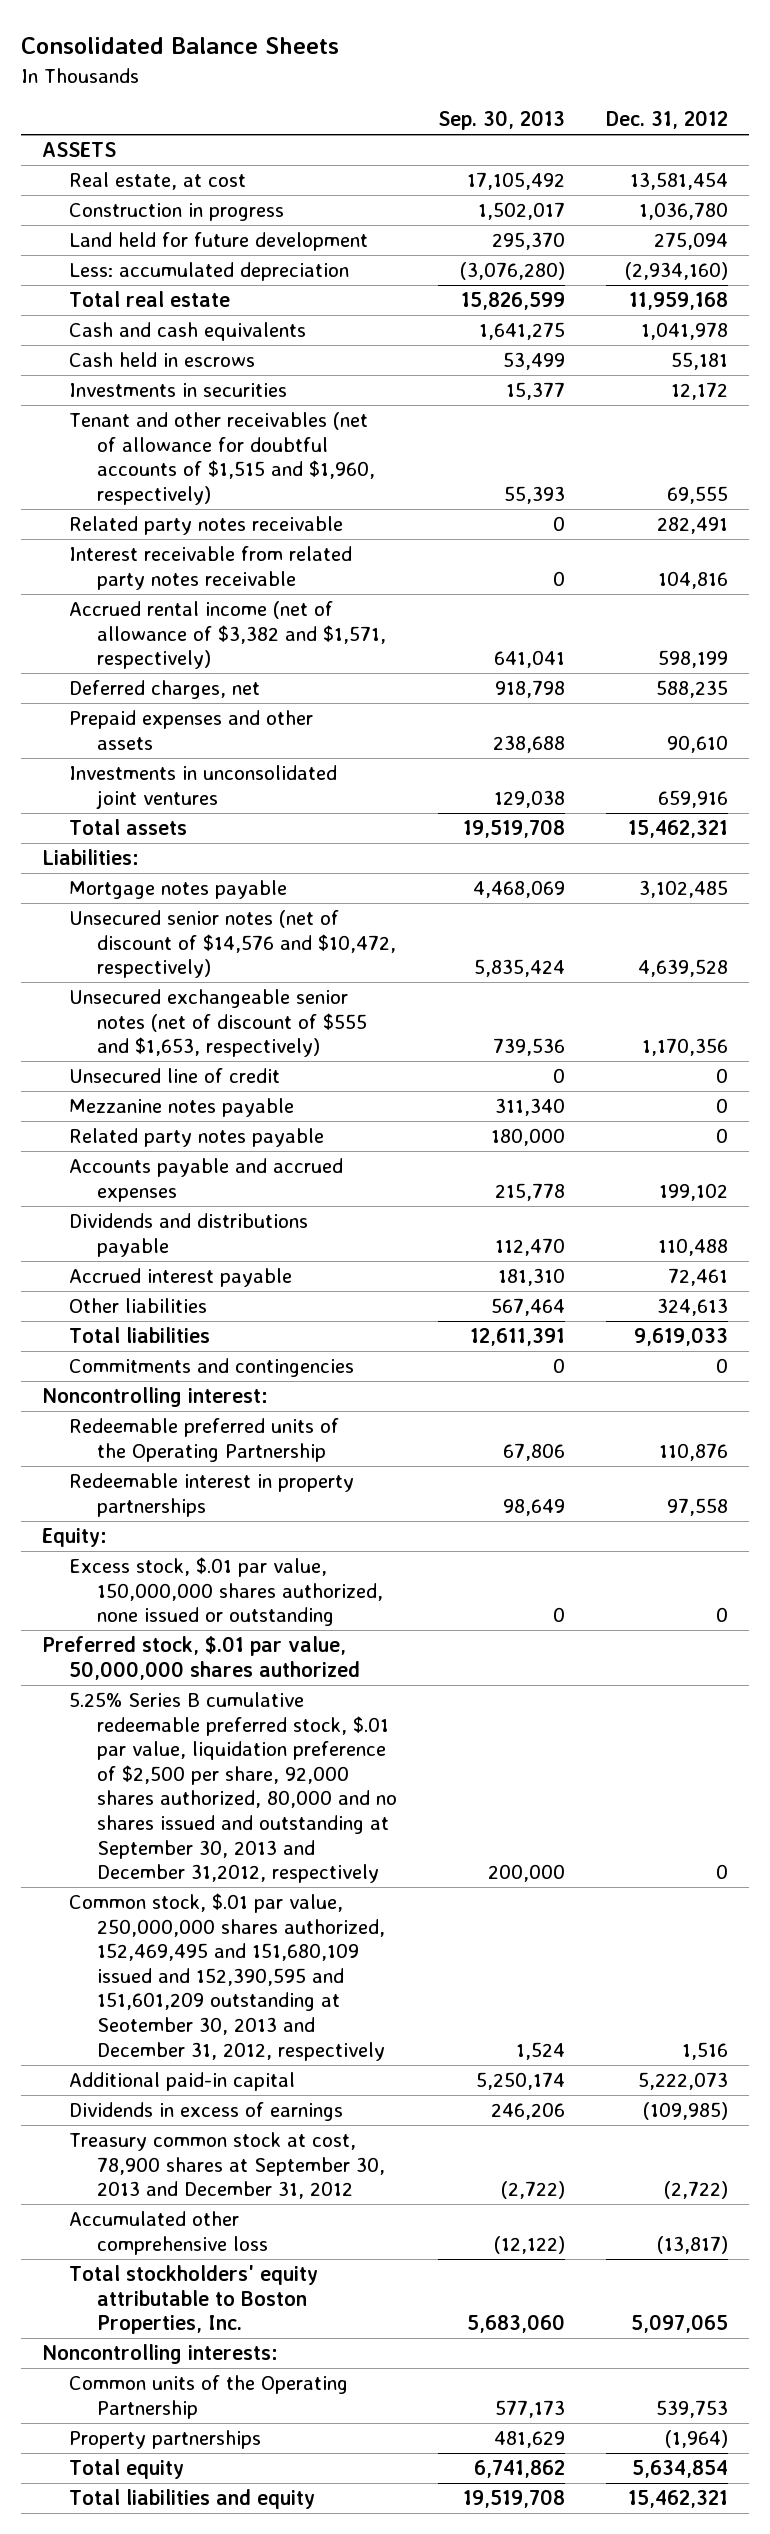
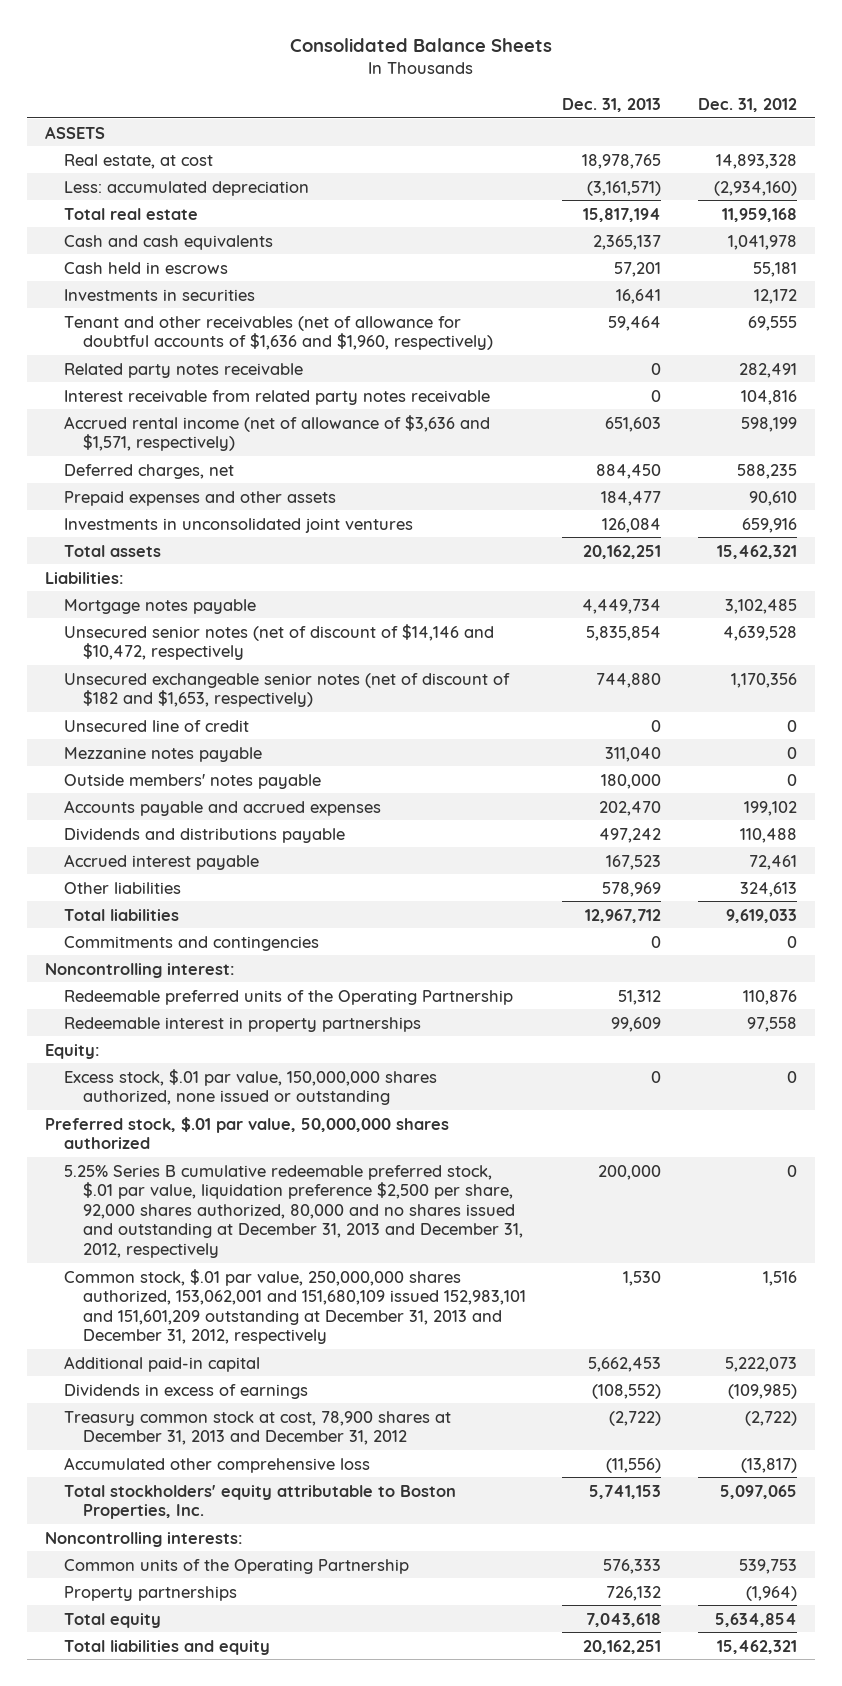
- | Sep. 30, 2013 | Dec. 31, 2012
+ | Dec. 31, 2013 | Dec. 31, 2012
- Real estate, at cost | 17,105,492 | 13,581,454
- Construction in progress | 1,502,017 | 1,036,780
- Land held for future development | 295,370 | 275,094
+ Real estate, at cost | 18,978,765 | 14,893,328
- Tenant and other receivables (net of allowance for doubtful accounts of $1,515 and $1,960, respectively) | 55,393 | 69,555
+ Tenant and other receivables (net of allowance for doubtful accounts of $1,636 and $1,960, respectively) | 59,464 | 69,555
- Accrued rental income (net of allowance of $3,382 and $1,571, respectively) | 641,041 | 598,199
+ Accrued rental income (net of allowance of $3,636 and $1,571, respectively) | 651,603 | 598,199
- Unsecured senior notes (net of discount of $14,576 and $10,472, respectively) | 5,835,424 | 4,639,528
- Unsecured exchangeable senior notes (net of discount of $555 and $1,653, respectively) | 739,536 | 1,170,356
+ Unsecured senior notes (net of discount of $14,146 and $10,472, respectively | 5,835,854 | 4,639,528
+ Unsecured exchangeable senior notes (net of discount of $182 and $1,653, respectively) | 744,880 | 1,170,356
- Related party notes payable | 180,000 | 0
+ Outside members' notes payable | 180,000 | 0
- 5.25% Series B cumulative redeemable preferred stock, $.01 par value, liquidation preference of $2,500 per share, 92,000 shares authorized, 80,000 and no shares issued and outstanding at September 30, 2013 and December 31,2012, respectively | 200,000 | 0
- Common stock, $.01 par value, 250,000,000 shares authorized, 152,469,495 and 151,680,109 issued and 152,390,595 and 151,601,209 outstanding at Seotember 30, 2013 and December 31, 2012, respectively | 1,524 | 1,516
+ 5.25% Series B cumulative redeemable preferred stock, $.01 par value, liquidation preference $2,500 per share, 92,000 shares authorized, 80,000 and no shares issued and outstanding at December 31, 2013 and December 31, 2012, respectively | 200,000 | 0
+ Common stock, $.01 par value, 250,000,000 shares authorized, 153,062,001 and 151,680,109 issued 152,983,101 and 151,601,209 outstanding at December 31, 2013 and December 31, 2012, respectively | 1,530 | 1,516
- Treasury common stock at cost, 78,900 shares at September 30, 2013 and December 31, 2012 | (2,722) | (2,722)
+ Treasury common stock at cost, 78,900 shares at December 31, 2013 and December 31, 2012 | (2,722) | (2,722)

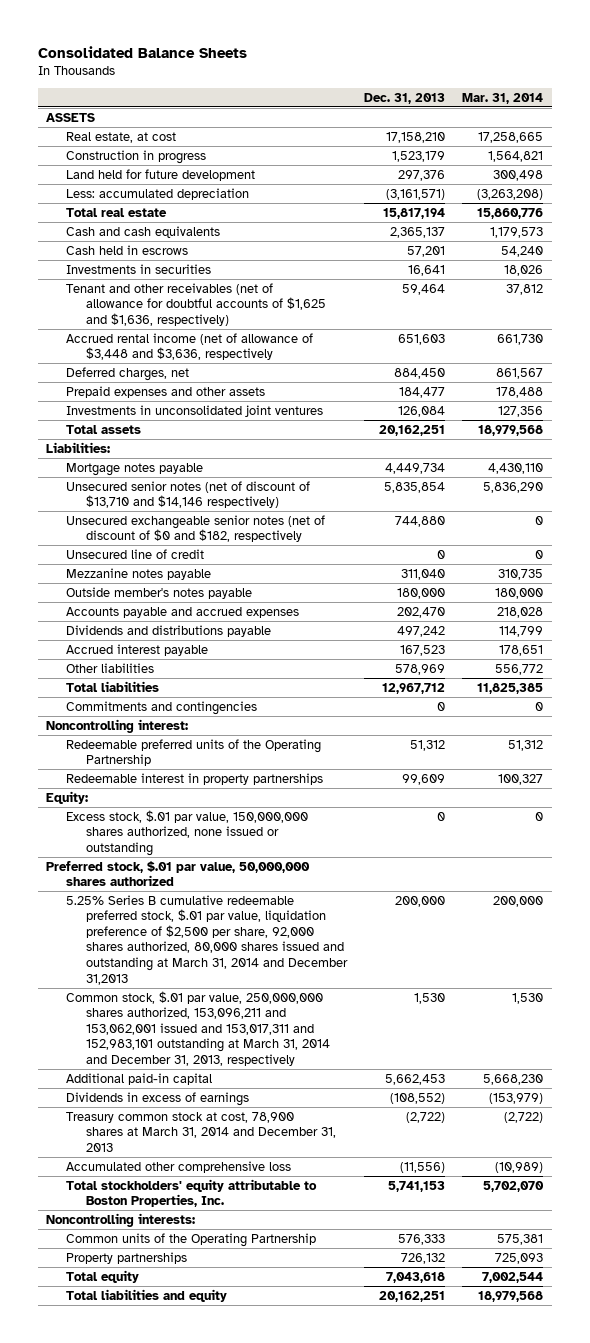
- | Dec. 31, 2013 | Dec. 31, 2012
+ | Dec. 31, 2013 | Mar. 31, 2014
- Real estate, at cost | 18,978,765 | 14,893,328
+ Real estate, at cost | 17,158,210 | 17,258,665
+ Construction in progress | 1,523,179 | 1,564,821
+ Land held for future development | 297,376 | 300,498
- Tenant and other receivables (net of allowance for doubtful accounts of $1,636 and $1,960, respectively) | 59,464 | 69,555
- Related party notes receivable | 0 | 282,491
- Interest receivable from related party notes receivable | 0 | 104,816
- Accrued rental income (net of allowance of $3,636 and $1,571, respectively) | 651,603 | 598,199
+ Tenant and other receivables (net of allowance for doubtful accounts of $1,625 and $1,636, respectively) | 59,464 | 37,812
+ Accrued rental income (net of allowance of $3,448 and $3,636, respectively | 651,603 | 661,730
- Unsecured senior notes (net of discount of $14,146 and $10,472, respectively | 5,835,854 | 4,639,528
- Unsecured exchangeable senior notes (net of discount of $182 and $1,653, respectively) | 744,880 | 1,170,356
+ Unsecured senior notes (net of discount of $13,710 and $14,146 respectively) | 5,835,854 | 5,836,290
+ Unsecured exchangeable senior notes (net of discount of $0 and $182, respectively | 744,880 | 0
- Outside members' notes payable | 180,000 | 0
+ Outside member's notes payable | 180,000 | 180,000
- 5.25% Series B cumulative redeemable preferred stock, $.01 par value, liquidation preference $2,500 per share, 92,000 shares authorized, 80,000 and no shares issued and outstanding at December 31, 2013 and December 31, 2012, respectively | 200,000 | 0
- Common stock, $.01 par value, 250,000,000 shares authorized, 153,062,001 and 151,680,109 issued 152,983,101 and 151,601,209 outstanding at December 31, 2013 and December 31, 2012, respectively | 1,530 | 1,516
+ 5.25% Series B cumulative redeemable preferred stock, $.01 par value, liquidation preference of $2,500 per share, 92,000 shares authorized, 80,000 shares issued and outstanding at March 31, 2014 and December 31,2013 | 200,000 | 200,000
+ Common stock, $.01 par value, 250,000,000 shares authorized, 153,096,211 and 153,062,001 issued and 153,017,311 and 152,983,101 outstanding at March 31, 2014 and December 31, 2013, respectively | 1,530 | 1,530
- Treasury common stock at cost, 78,900 shares at December 31, 2013 and December 31, 2012 | (2,722) | (2,722)
+ Treasury common stock at cost, 78,900 shares at March 31, 2014 and December 31, 2013 | (2,722) | (2,722)

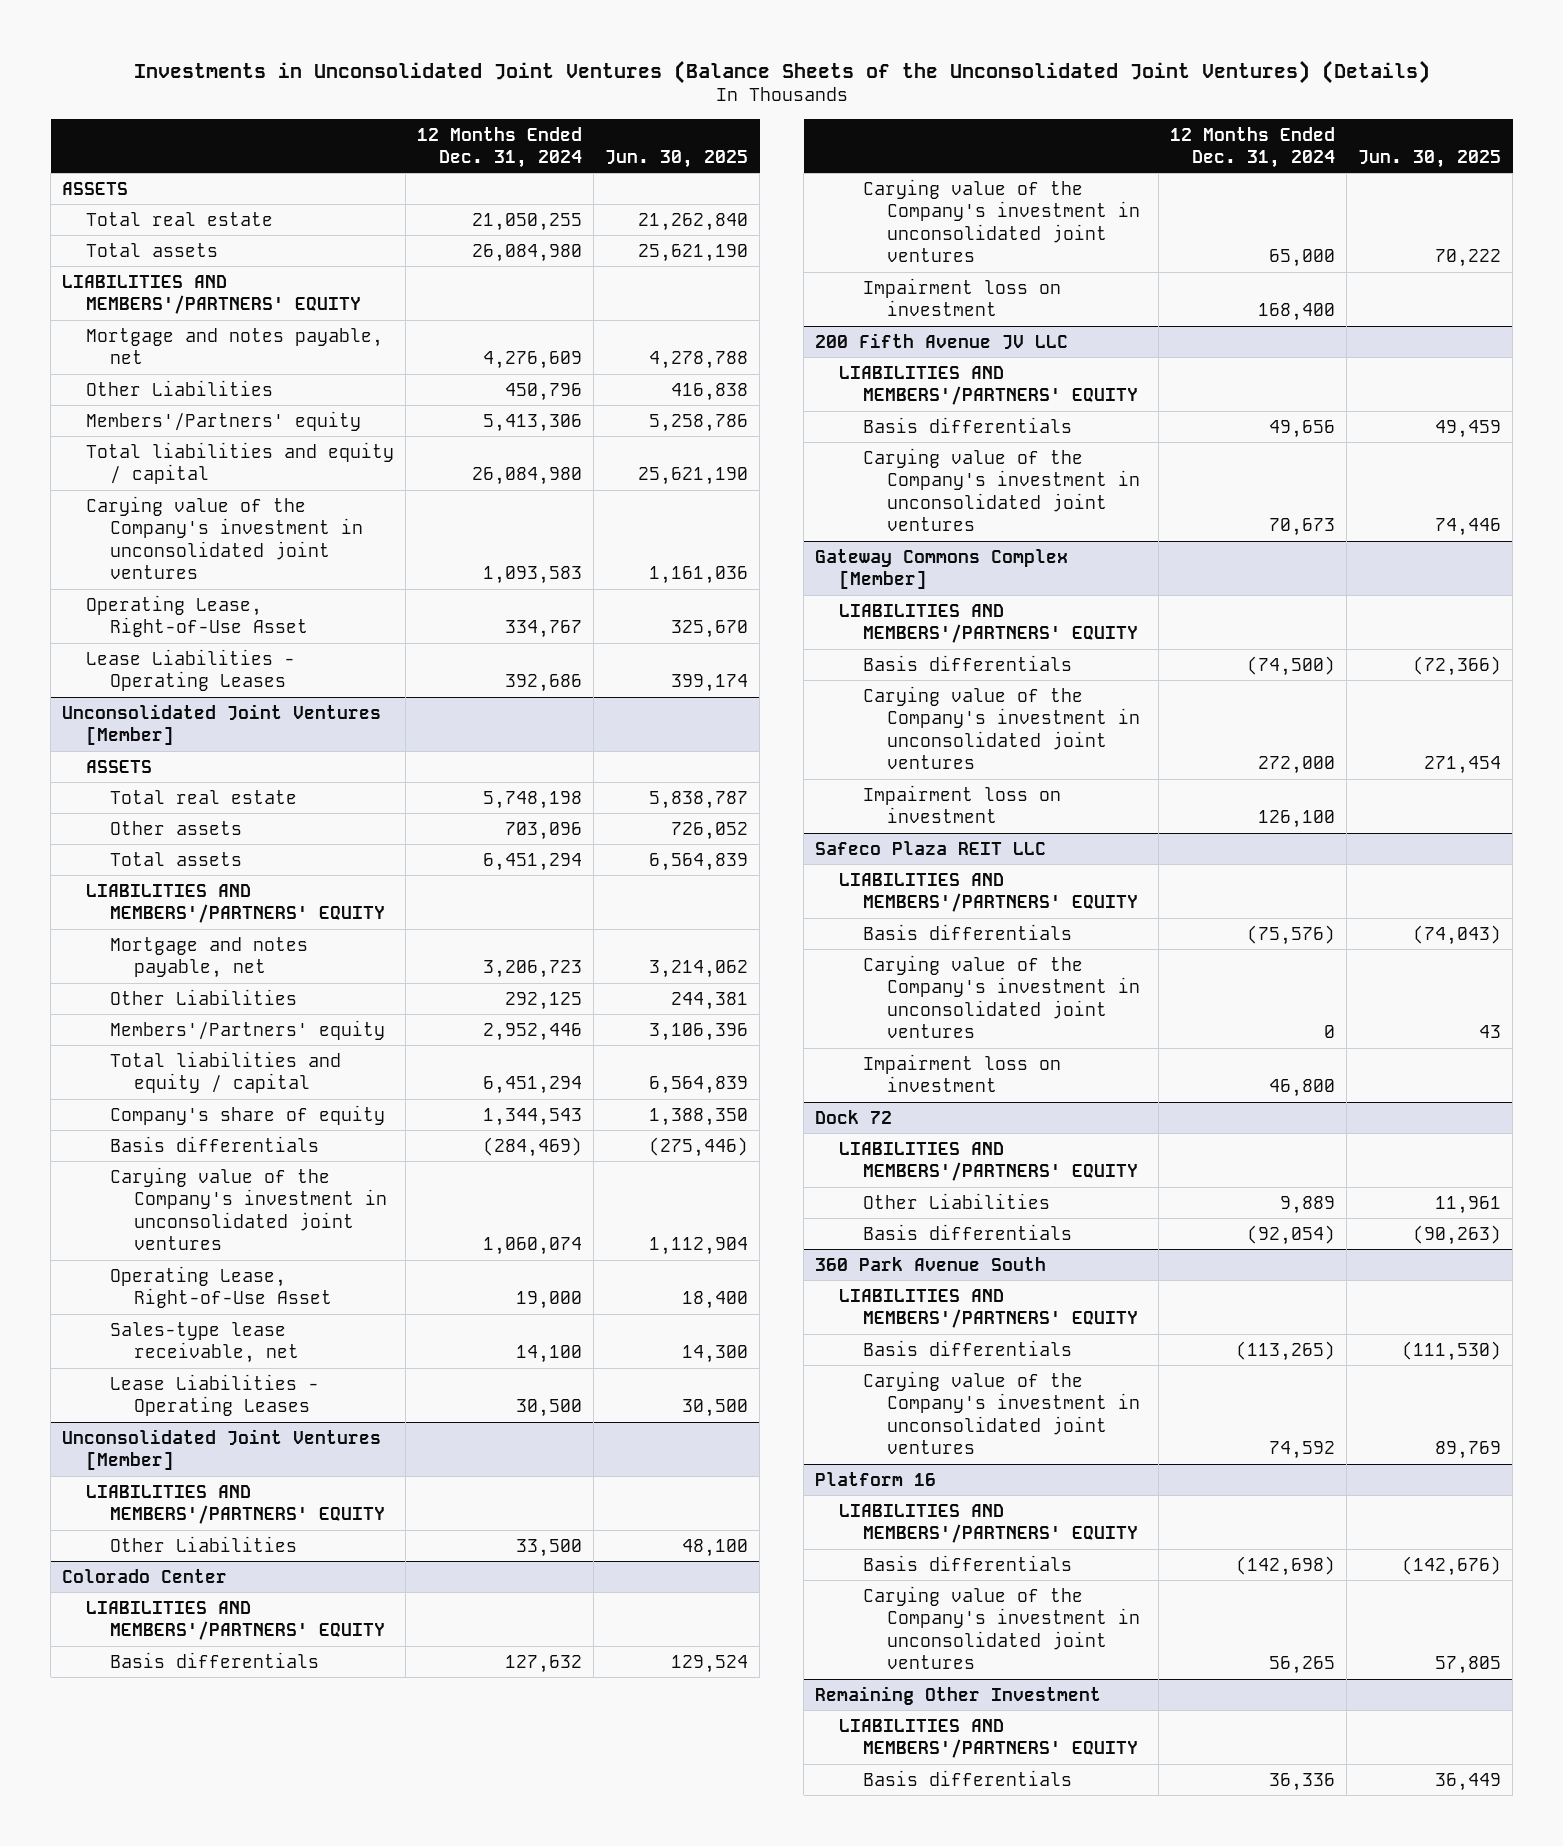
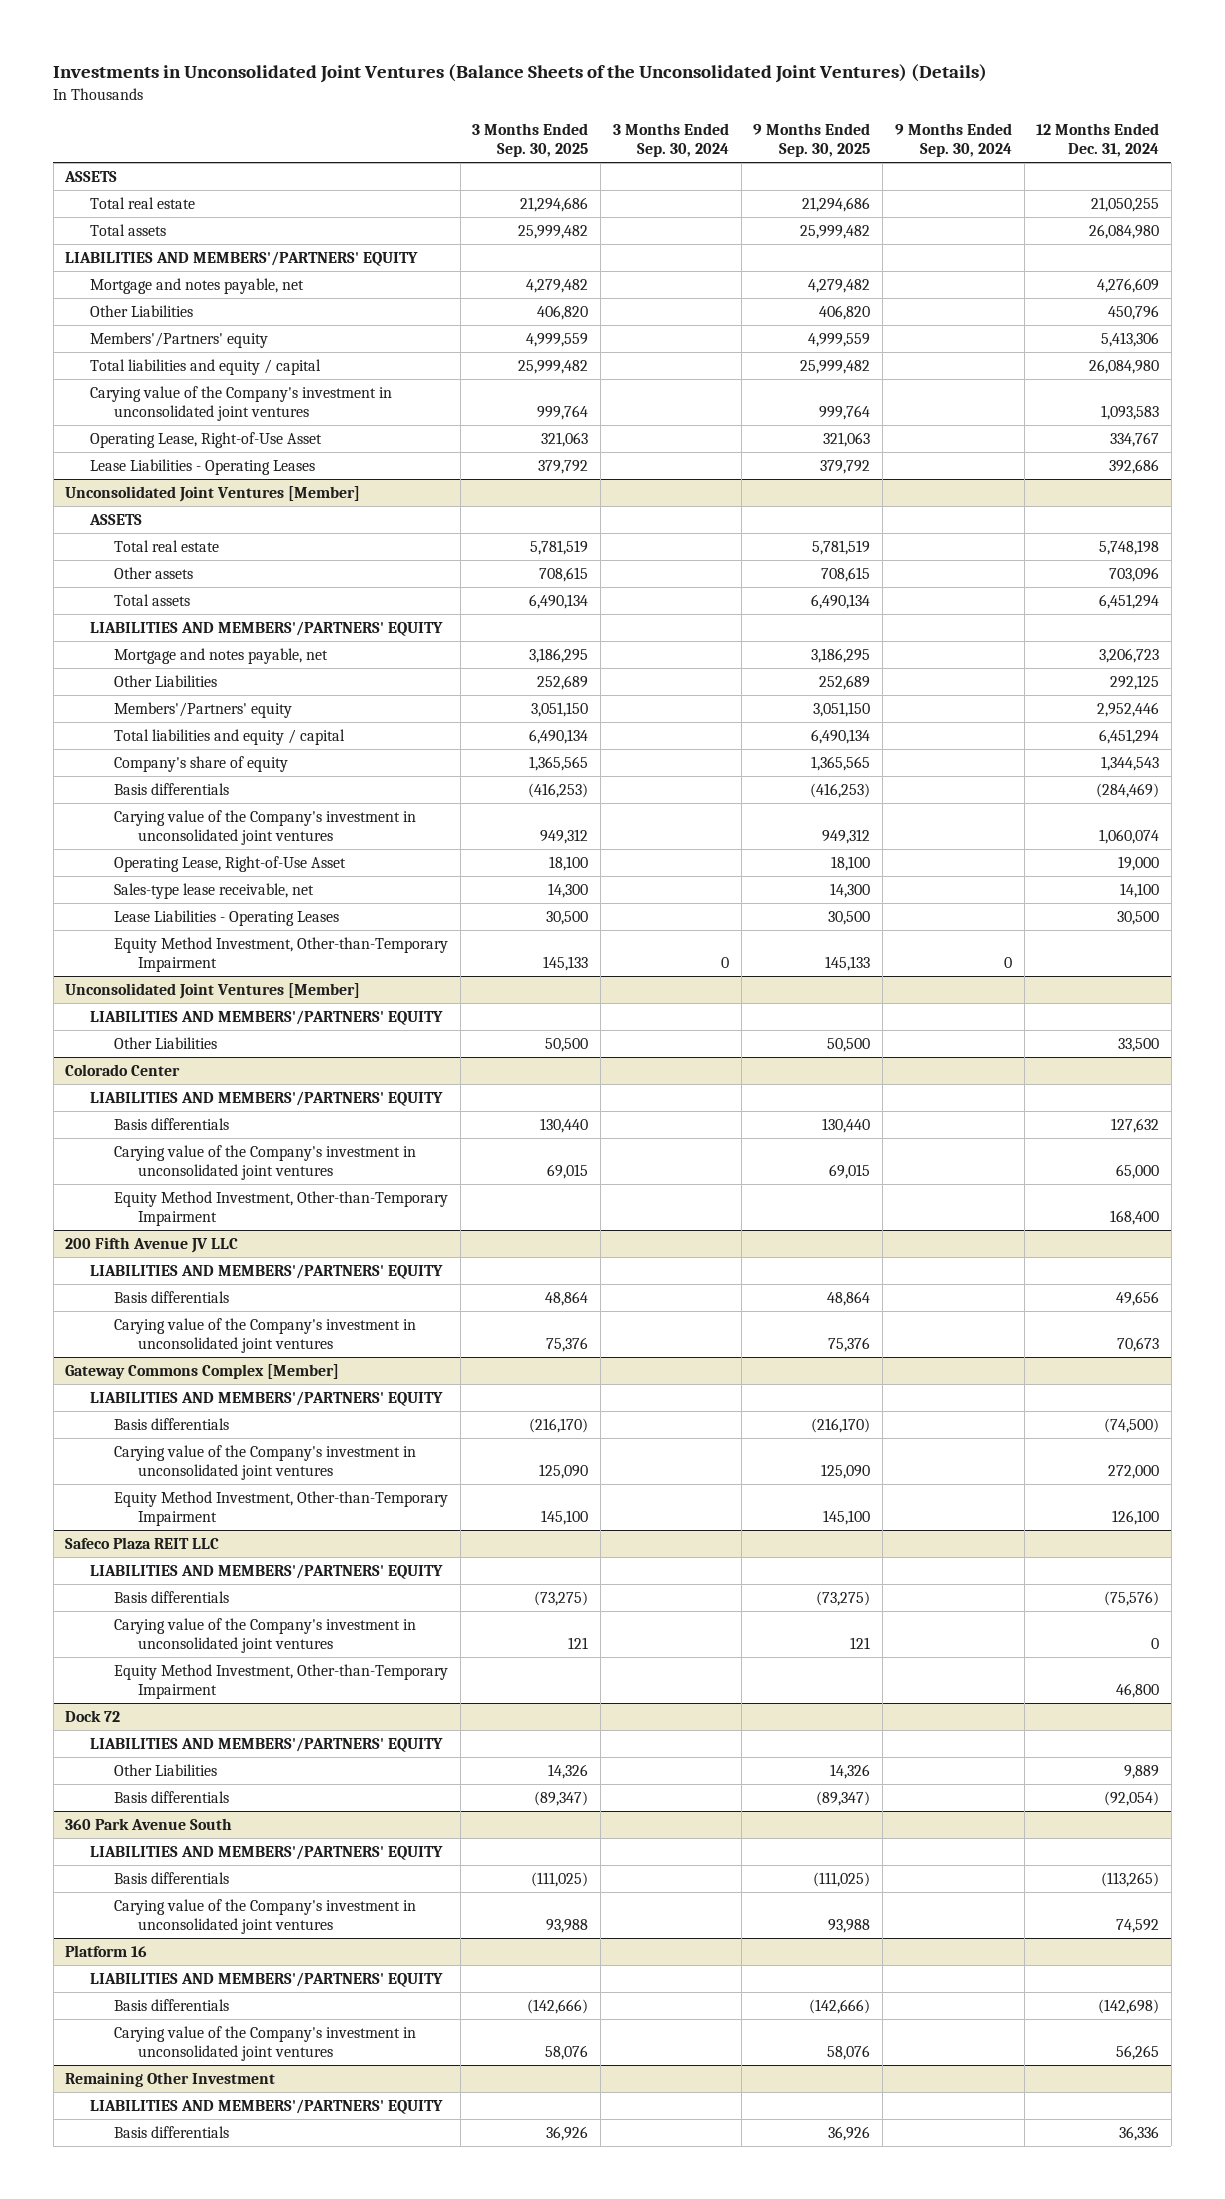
- | 12 Months Ended Dec. 31, 2024 | Jun. 30, 2025
+ | 3 Months Ended Sep. 30, 2025 | 3 Months Ended Sep. 30, 2024 | 9 Months Ended Sep. 30, 2025 | 9 Months Ended Sep. 30, 2024 | 12 Months Ended Dec. 31, 2024
@ Unconsolidated Joint Ventures [Member]
+ Equity Method Investment, Other-than-Temporary Impairment | 145,133 | 0 | 145,133 | 0 |
@ Colorado Center
- Impairment loss on investment | 168,400 |
+ Equity Method Investment, Other-than-Temporary Impairment | | | | | 168,400
@ Gateway Commons Complex [Member]
- Impairment loss on investment | 126,100 |
+ Equity Method Investment, Other-than-Temporary Impairment | 145,100 | | 145,100 | | 126,100
@ Safeco Plaza REIT LLC
- Impairment loss on investment | 46,800 |
+ Equity Method Investment, Other-than-Temporary Impairment | | | | | 46,800

